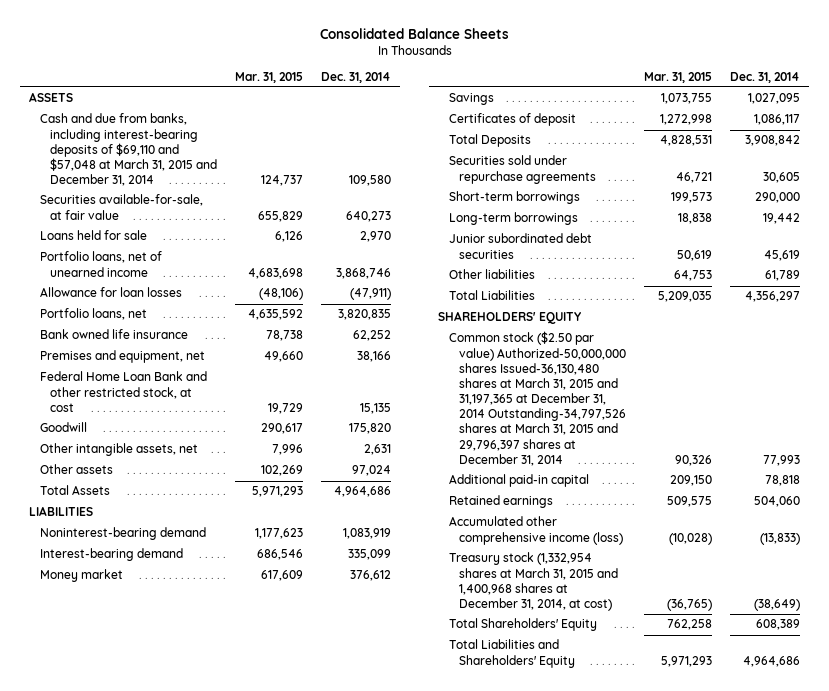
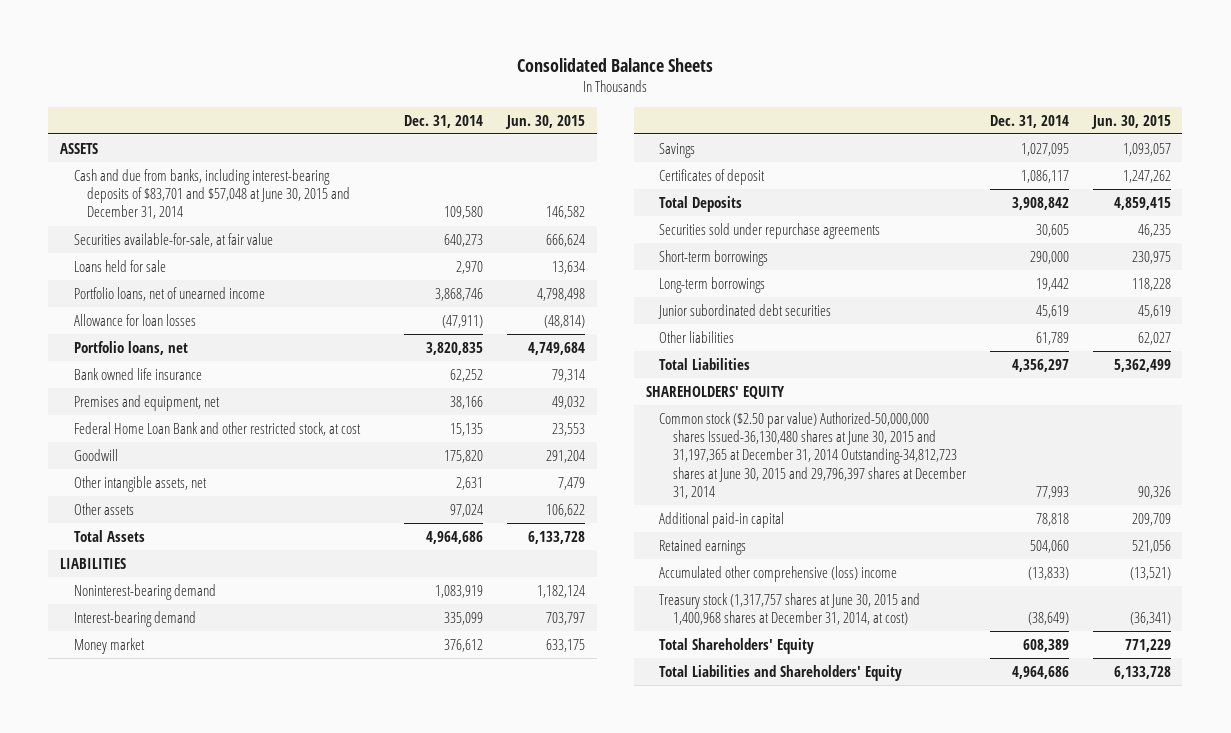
- | Mar. 31, 2015 | Dec. 31, 2014
+ | Dec. 31, 2014 | Jun. 30, 2015
- Cash and due from banks, including interest-bearing deposits of $69,110 and $57,048 at March 31, 2015 and December 31, 2014 | 124,737 | 109,580
+ Cash and due from banks, including interest-bearing deposits of $83,701 and $57,048 at June 30, 2015 and December 31, 2014 | 109,580 | 146,582
- Common stock ($2.50 par value) Authorized-50,000,000 shares Issued-36,130,480 shares at March 31, 2015 and 31,197,365 at December 31, 2014 Outstanding-34,797,526 shares at March 31, 2015 and 29,796,397 shares at December 31, 2014 | 90,326 | 77,993
+ Common stock ($2.50 par value) Authorized-50,000,000 shares Issued-36,130,480 shares at June 30, 2015 and 31,197,365 at December 31, 2014 Outstanding-34,812,723 shares at June 30, 2015 and 29,796,397 shares at December 31, 2014 | 77,993 | 90,326
- Accumulated other comprehensive income (loss) | (10,028) | (13,833)
- Treasury stock (1,332,954 shares at March 31, 2015 and 1,400,968 shares at December 31, 2014, at cost) | (36,765) | (38,649)
+ Accumulated other comprehensive (loss) income | (13,833) | (13,521)
+ Treasury stock (1,317,757 shares at June 30, 2015 and 1,400,968 shares at December 31, 2014, at cost) | (38,649) | (36,341)

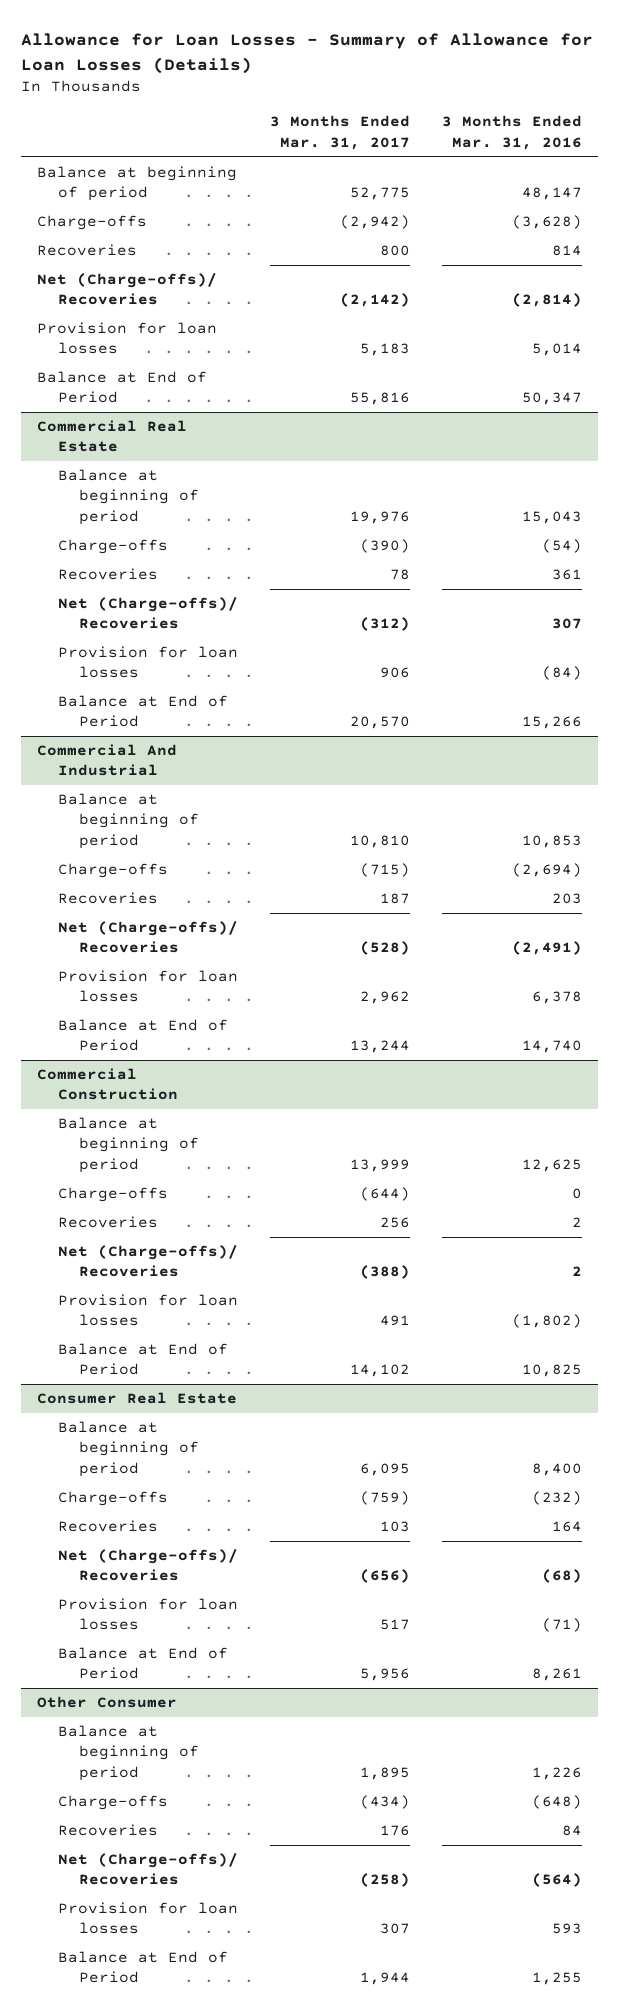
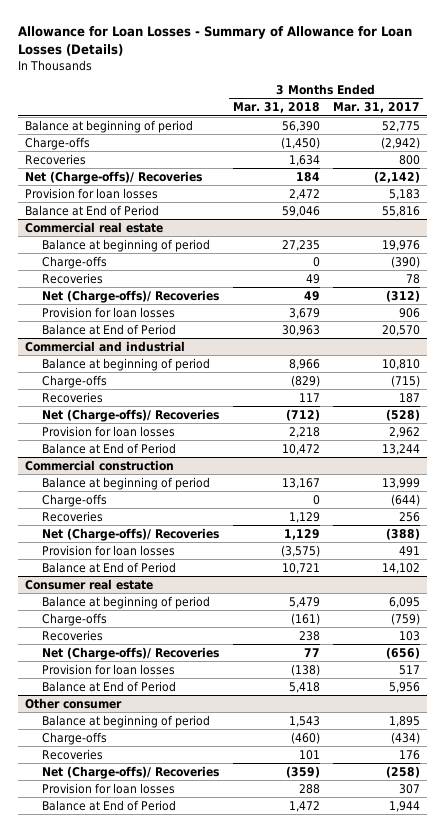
- | 3 Months Ended Mar. 31, 2017 | 3 Months Ended Mar. 31, 2016
+ | 3 Months Ended Mar. 31, 2018 | 3 Months Ended Mar. 31, 2017
- Commercial Real Estate
+ Commercial real estate
- Commercial And Industrial
+ Commercial and industrial
- Commercial Construction
+ Commercial construction
- Consumer Real Estate
+ Consumer real estate
- Other Consumer
+ Other consumer

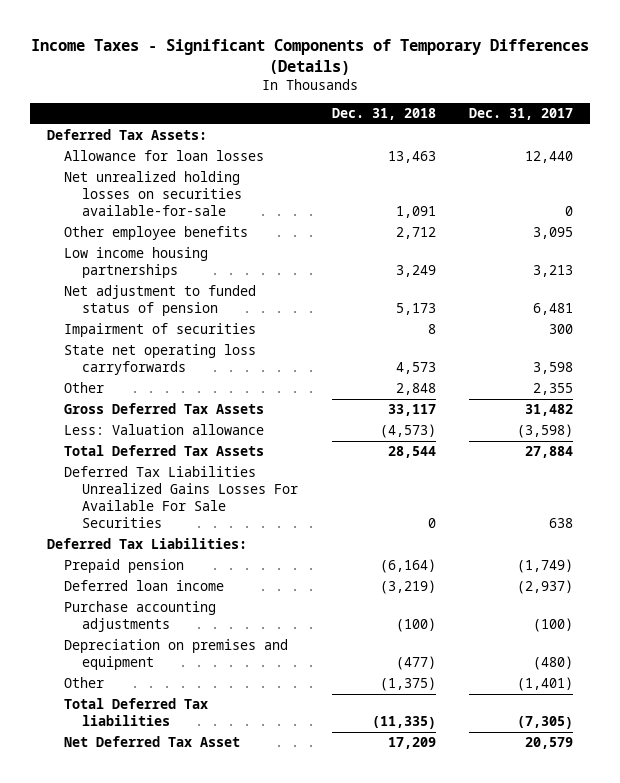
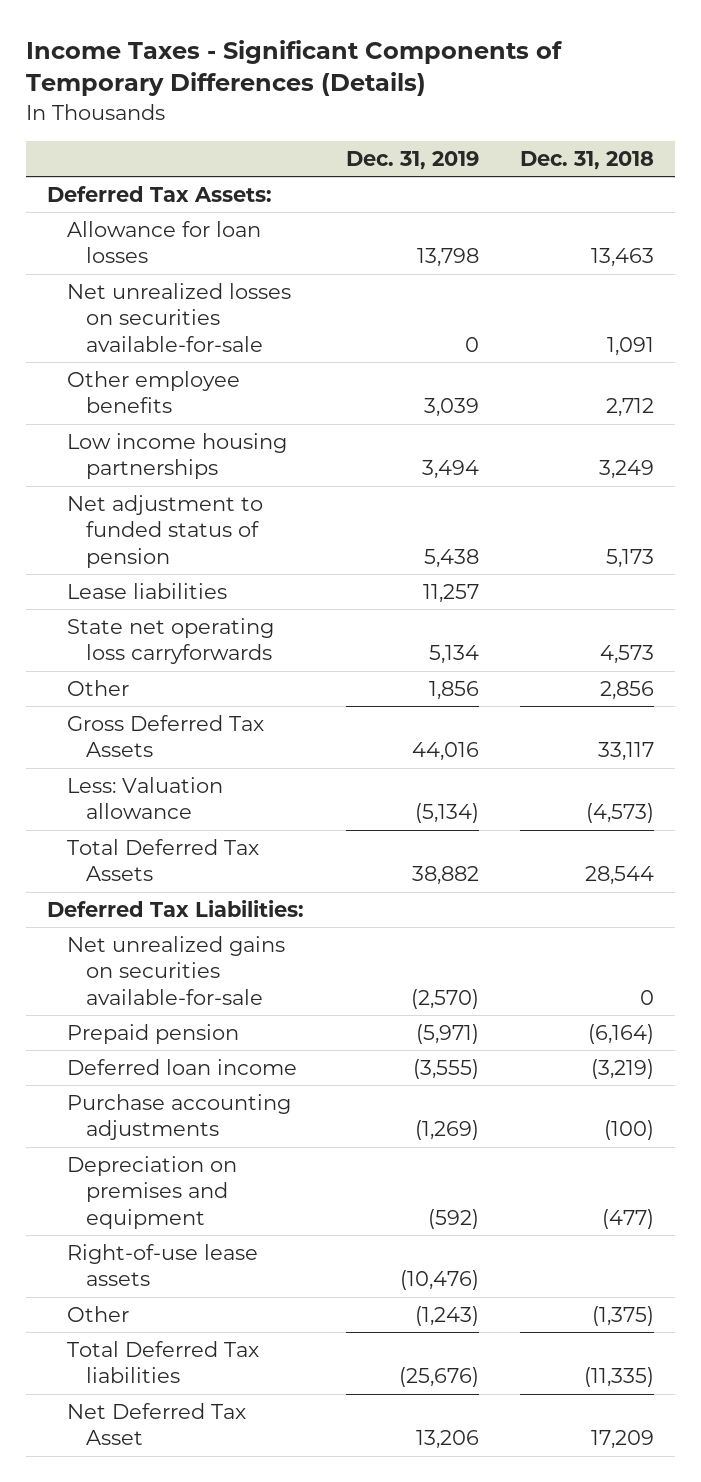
- | Dec. 31, 2018 | Dec. 31, 2017
+ | Dec. 31, 2019 | Dec. 31, 2018
- Net unrealized holding losses on securities available-for-sale | 1,091 | 0
+ Net unrealized losses on securities available-for-sale | 0 | 1,091
- Impairment of securities | 8 | 300
+ Lease liabilities | 11,257 |
- Other | 2,848 | 2,355
+ Other | 1,856 | 2,856
- Deferred Tax Liabilities Unrealized Gains Losses For Available For Sale Securities | 0 | 638
+ Net unrealized gains on securities available-for-sale | (2,570) | 0
+ Right-of-use lease assets | (10,476) |

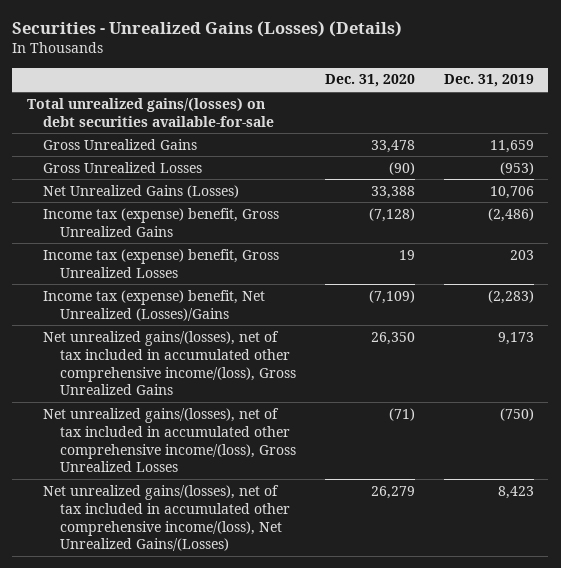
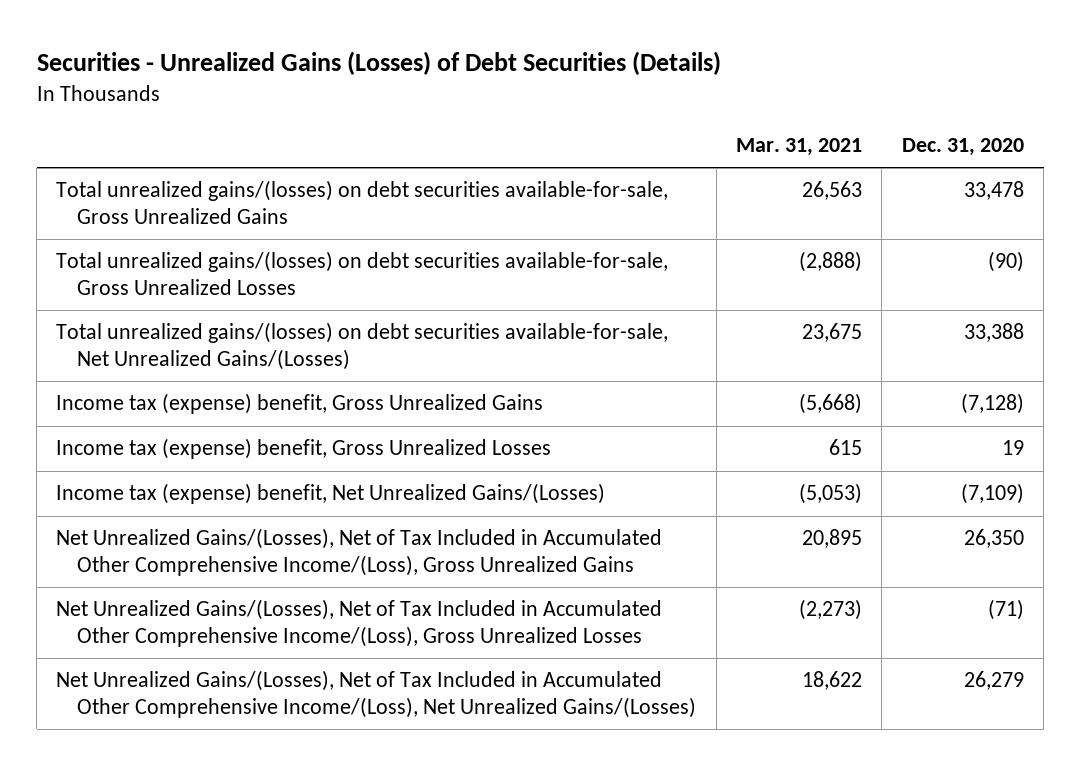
- Securities - Unrealized Gains (Losses) (Details)
+ Securities - Unrealized Gains (Losses) of Debt Securities (Details)
- | Dec. 31, 2020 | Dec. 31, 2019
+ | Mar. 31, 2021 | Dec. 31, 2020
- Total unrealized gains/(losses) on debt securities available-for-sale
- Gross Unrealized Gains | 33,478 | 11,659
- Gross Unrealized Losses | (90) | (953)
- Net Unrealized Gains (Losses) | 33,388 | 10,706
+ Total unrealized gains/(losses) on debt securities available-for-sale, Gross Unrealized Gains | 26,563 | 33,478
+ Total unrealized gains/(losses) on debt securities available-for-sale, Gross Unrealized Losses | (2,888) | (90)
+ Total unrealized gains/(losses) on debt securities available-for-sale, Net Unrealized Gains/(Losses) | 23,675 | 33,388
- Income tax (expense) benefit, Net Unrealized (Losses)/Gains | (7,109) | (2,283)
- Net unrealized gains/(losses), net of tax included in accumulated other comprehensive income/(loss), Gross Unrealized Gains | 26,350 | 9,173
- Net unrealized gains/(losses), net of tax included in accumulated other comprehensive income/(loss), Gross Unrealized Losses | (71) | (750)
- Net unrealized gains/(losses), net of tax included in accumulated other comprehensive income/(loss), Net Unrealized Gains/(Losses) | 26,279 | 8,423
+ Income tax (expense) benefit, Net Unrealized Gains/(Losses) | (5,053) | (7,109)
+ Net Unrealized Gains/(Losses), Net of Tax Included in Accumulated Other Comprehensive Income/(Loss), Gross Unrealized Gains | 20,895 | 26,350
+ Net Unrealized Gains/(Losses), Net of Tax Included in Accumulated Other Comprehensive Income/(Loss), Gross Unrealized Losses | (2,273) | (71)
+ Net Unrealized Gains/(Losses), Net of Tax Included in Accumulated Other Comprehensive Income/(Loss), Net Unrealized Gains/(Losses) | 18,622 | 26,279

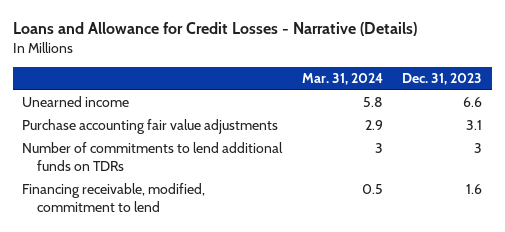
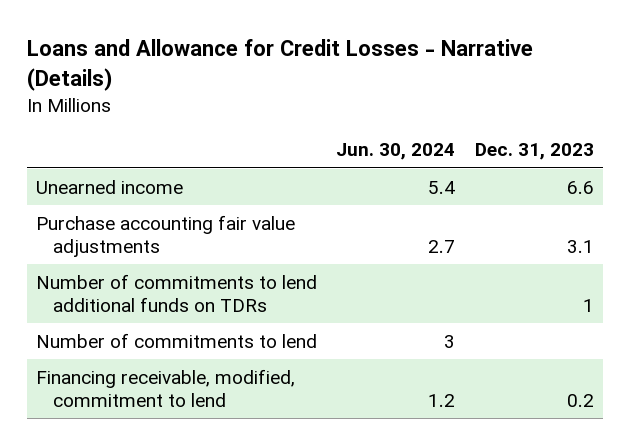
- | Mar. 31, 2024 | Dec. 31, 2023
+ | Jun. 30, 2024 | Dec. 31, 2023
- Number of commitments to lend additional funds on TDRs | 3 | 3
- Financing receivable, modified, commitment to lend | 0.5 | 1.6
+ Number of commitments to lend additional funds on TDRs | | 1
+ Number of commitments to lend | 3 |
+ Financing receivable, modified, commitment to lend | 1.2 | 0.2

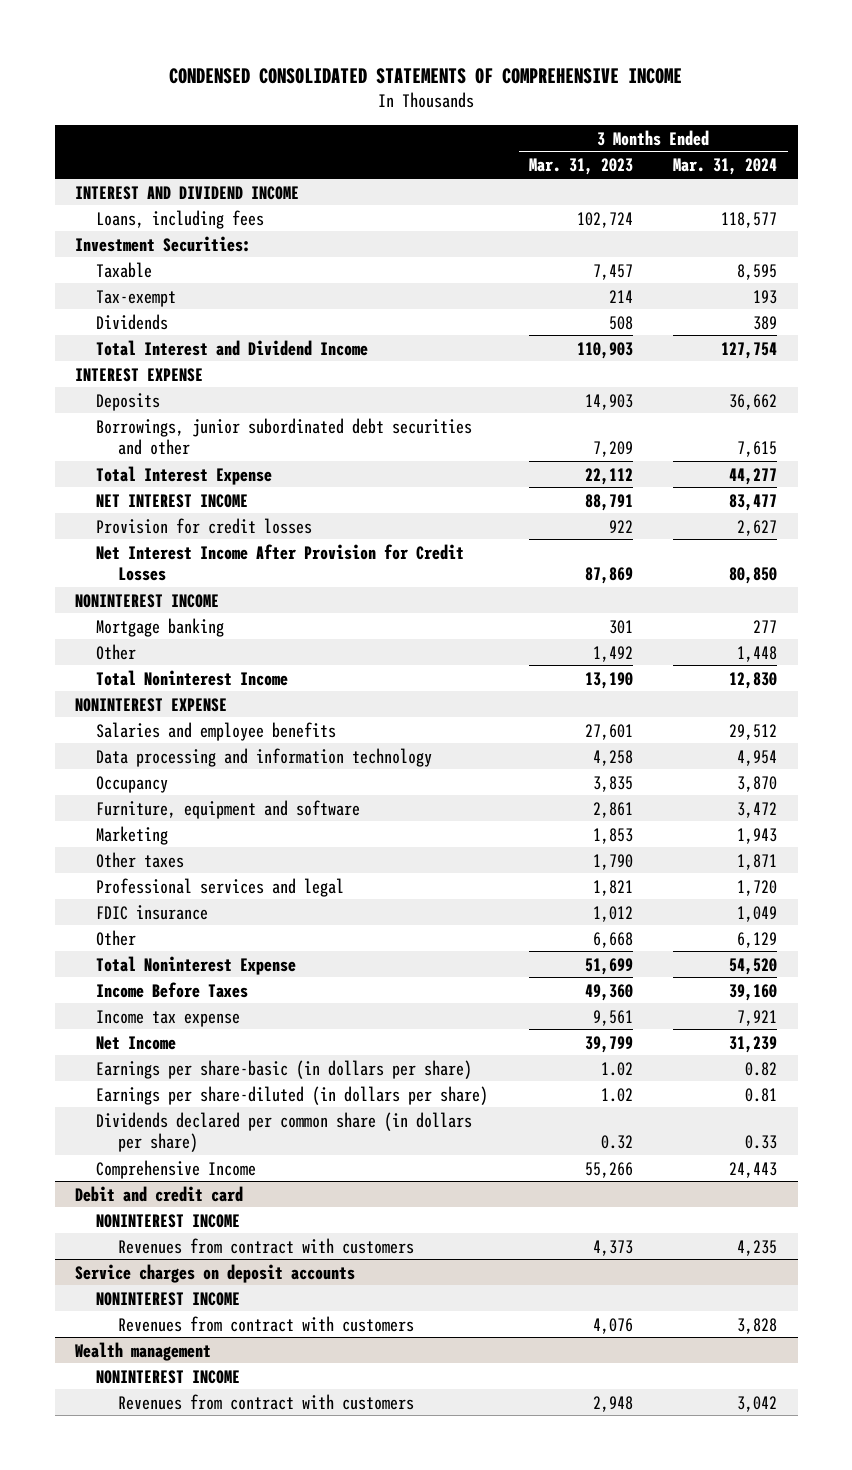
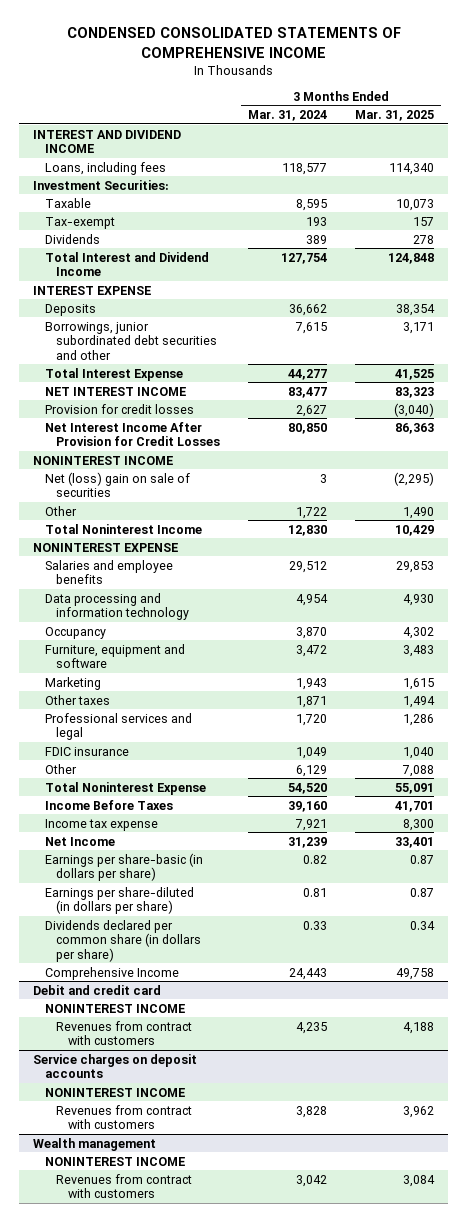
- | 3 Months Ended Mar. 31, 2023 | 3 Months Ended Mar. 31, 2024
+ | 3 Months Ended Mar. 31, 2024 | 3 Months Ended Mar. 31, 2025
- Mortgage banking | 301 | 277
- Other | 1,492 | 1,448
+ Net (loss) gain on sale of securities | 3 | (2,295)
+ Other | 1,722 | 1,490

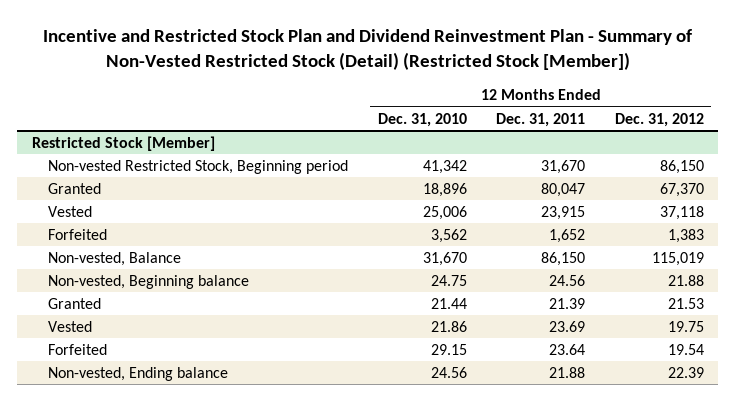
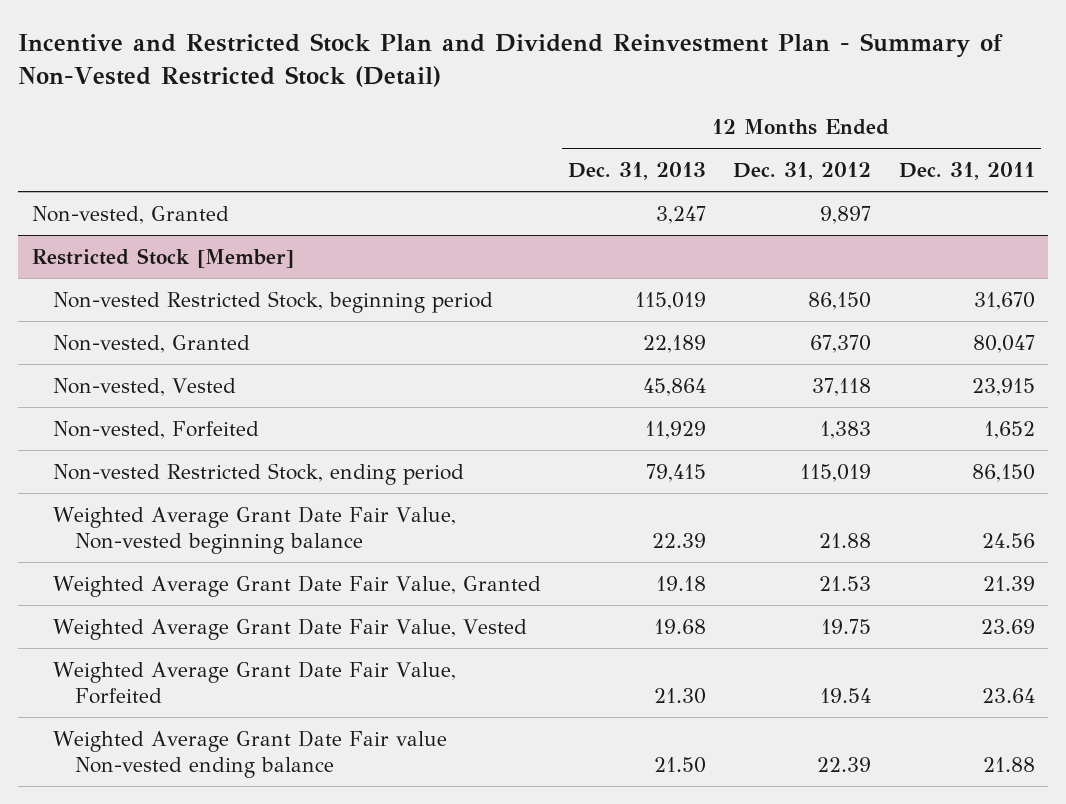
- Incentive and Restricted Stock Plan and Dividend Reinvestment Plan - Summary of Non-Vested Restricted Stock (Detail) (Restricted Stock [Member])
+ Incentive and Restricted Stock Plan and Dividend Reinvestment Plan - Summary of Non-Vested Restricted Stock (Detail)
- | 12 Months Ended Dec. 31, 2010 | 12 Months Ended Dec. 31, 2011 | 12 Months Ended Dec. 31, 2012
+ | 12 Months Ended Dec. 31, 2013 | 12 Months Ended Dec. 31, 2012 | 12 Months Ended Dec. 31, 2011
+ Non-vested, Granted | 3,247 | 9,897 |
@ Restricted Stock [Member]
- Non-vested Restricted Stock, Beginning period | 41,342 | 31,670 | 86,150
- Granted | 18,896 | 80,047 | 67,370
- Vested | 25,006 | 23,915 | 37,118
- Forfeited | 3,562 | 1,652 | 1,383
- Non-vested, Balance | 31,670 | 86,150 | 115,019
- Non-vested, Beginning balance | 24.75 | 24.56 | 21.88
- Granted | 21.44 | 21.39 | 21.53
- Vested | 21.86 | 23.69 | 19.75
- Forfeited | 29.15 | 23.64 | 19.54
- Non-vested, Ending balance | 24.56 | 21.88 | 22.39
+ Non-vested Restricted Stock, beginning period | 115,019 | 86,150 | 31,670
+ Non-vested, Granted | 22,189 | 67,370 | 80,047
+ Non-vested, Vested | 45,864 | 37,118 | 23,915
+ Non-vested, Forfeited | 11,929 | 1,383 | 1,652
+ Non-vested Restricted Stock, ending period | 79,415 | 115,019 | 86,150
+ Weighted Average Grant Date Fair Value, Non-vested beginning balance | 22.39 | 21.88 | 24.56
+ Weighted Average Grant Date Fair Value, Granted | 19.18 | 21.53 | 21.39
+ Weighted Average Grant Date Fair Value, Vested | 19.68 | 19.75 | 23.69
+ Weighted Average Grant Date Fair Value, Forfeited | 21.30 | 19.54 | 23.64
+ Weighted Average Grant Date Fair value Non-vested ending balance | 21.50 | 22.39 | 21.88

